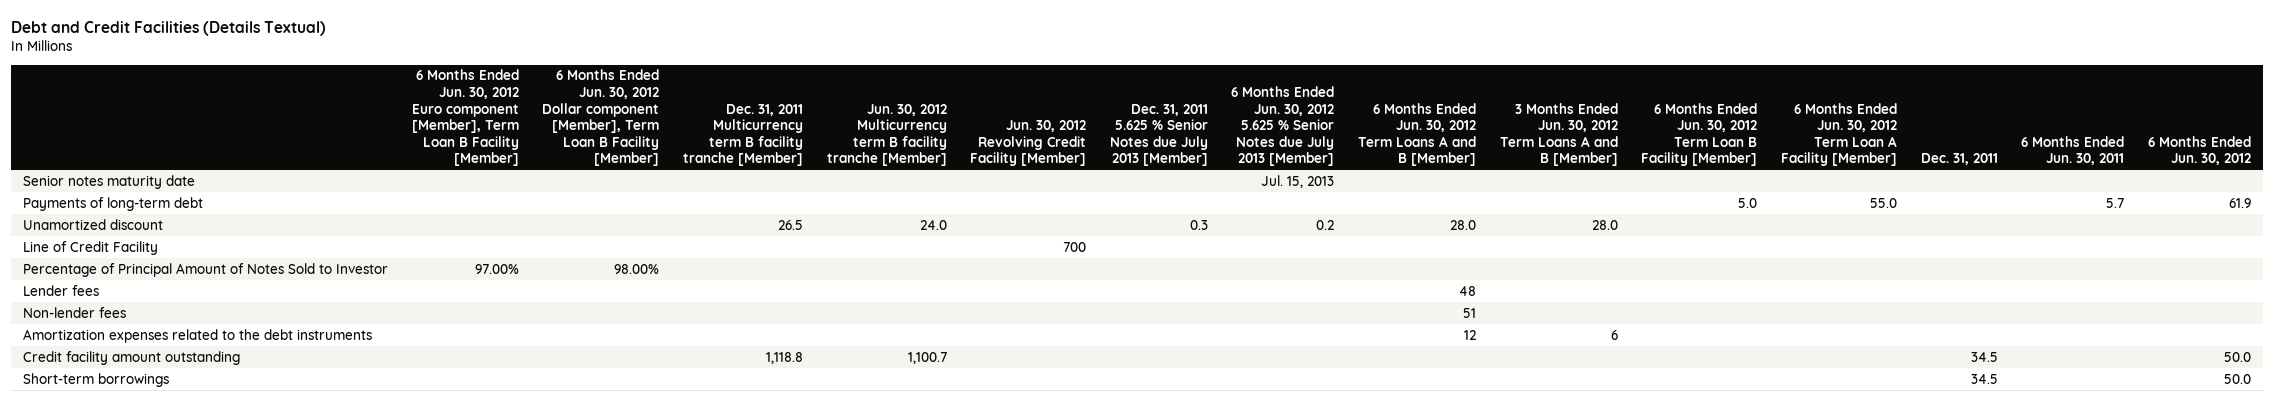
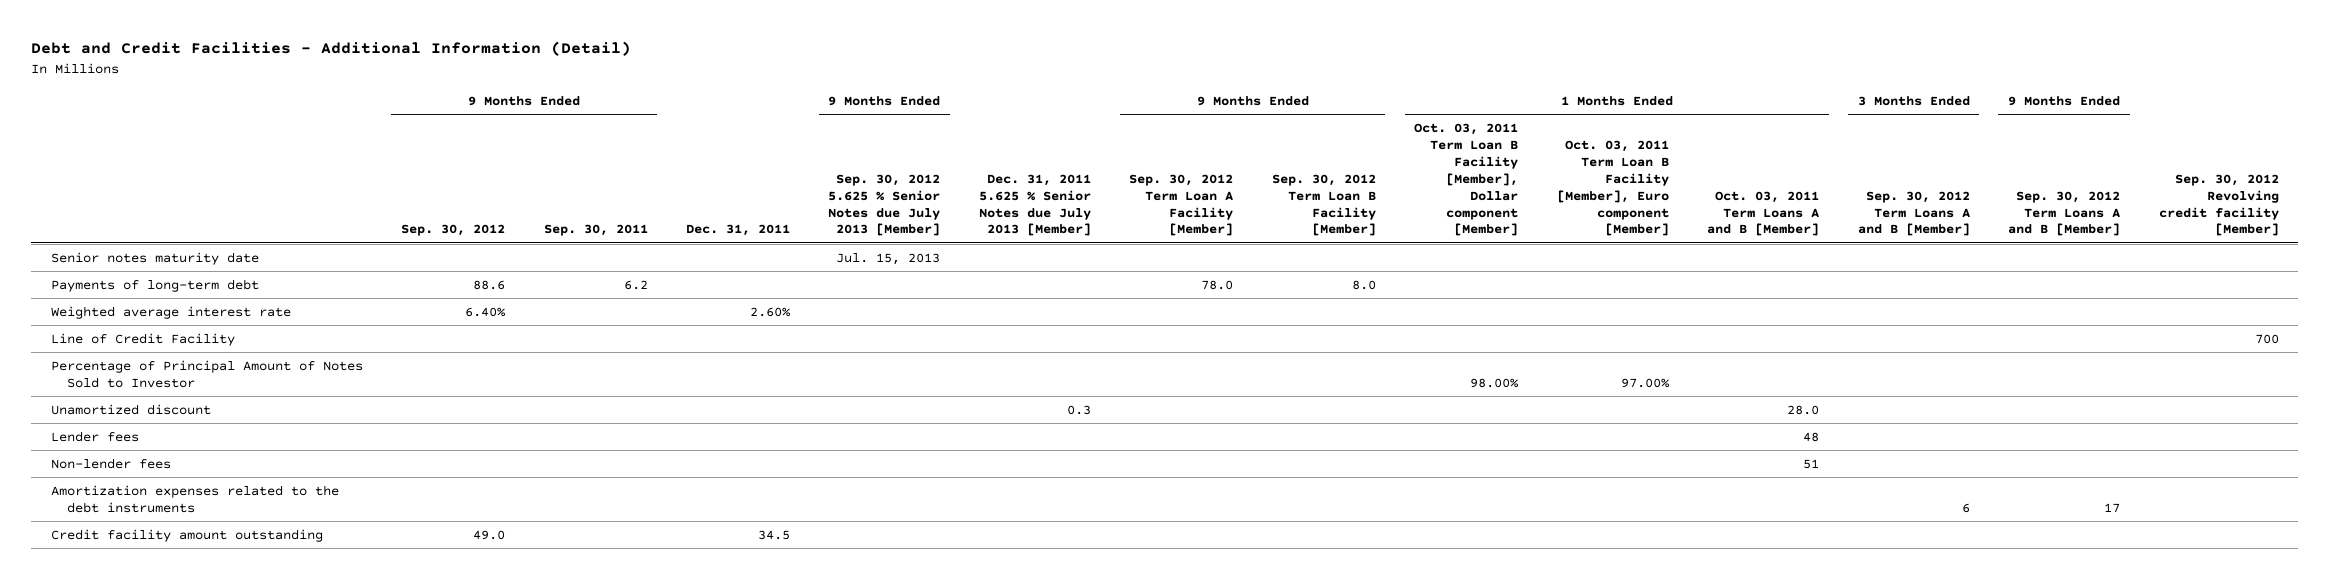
- Debt and Credit Facilities (Details Textual)
+ Debt and Credit Facilities - Additional Information (Detail)
- | 6 Months Ended Jun. 30, 2012 Euro component [Member], Term Loan B Facility [Member] | 6 Months Ended Jun. 30, 2012 Dollar component [Member], Term Loan B Facility [Member] | Dec. 31, 2011 Multicurrency term B facility tranche [Member] | Jun. 30, 2012 Multicurrency term B facility tranche [Member] | Jun. 30, 2012 Revolving Credit Facility [Member] | Dec. 31, 2011 5.625 % Senior Notes due July 2013 [Member] | 6 Months Ended Jun. 30, 2012 5.625 % Senior Notes due July 2013 [Member] | 6 Months Ended Jun. 30, 2012 Term Loans A and B [Member] | 3 Months Ended Jun. 30, 2012 Term Loans A and B [Member] | 6 Months Ended Jun. 30, 2012 Term Loan B Facility [Member] | 6 Months Ended Jun. 30, 2012 Term Loan A Facility [Member] | Dec. 31, 2011 | 6 Months Ended Jun. 30, 2011 | 6 Months Ended Jun. 30, 2012
+ | 9 Months Ended Sep. 30, 2012 | 9 Months Ended Sep. 30, 2011 | Dec. 31, 2011 | 9 Months Ended Sep. 30, 2012 5.625 % Senior Notes due July 2013 [Member] | Dec. 31, 2011 5.625 % Senior Notes due July 2013 [Member] | 9 Months Ended Sep. 30, 2012 Term Loan A Facility [Member] | 9 Months Ended Sep. 30, 2012 Term Loan B Facility [Member] | 1 Months Ended Oct. 03, 2011 Term Loan B Facility [Member], Dollar component [Member] | 1 Months Ended Oct. 03, 2011 Term Loan B Facility [Member], Euro component [Member] | 1 Months Ended Oct. 03, 2011 Term Loans A and B [Member] | 3 Months Ended Sep. 30, 2012 Term Loans A and B [Member] | 9 Months Ended Sep. 30, 2012 Term Loans A and B [Member] | Sep. 30, 2012 Revolving credit facility [Member]
+ Weighted average interest rate | 6.40% | | 2.60% | | | | | | | | | |
moved down: Unamortized discount | | | | | 0.3 | | | | | 28.0 | | |
- Short-term borrowings | | | | | | | | | | | | 34.5 | | 50.0

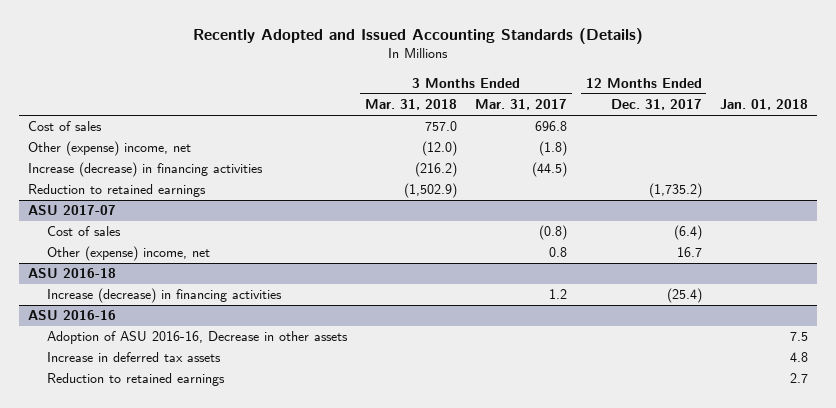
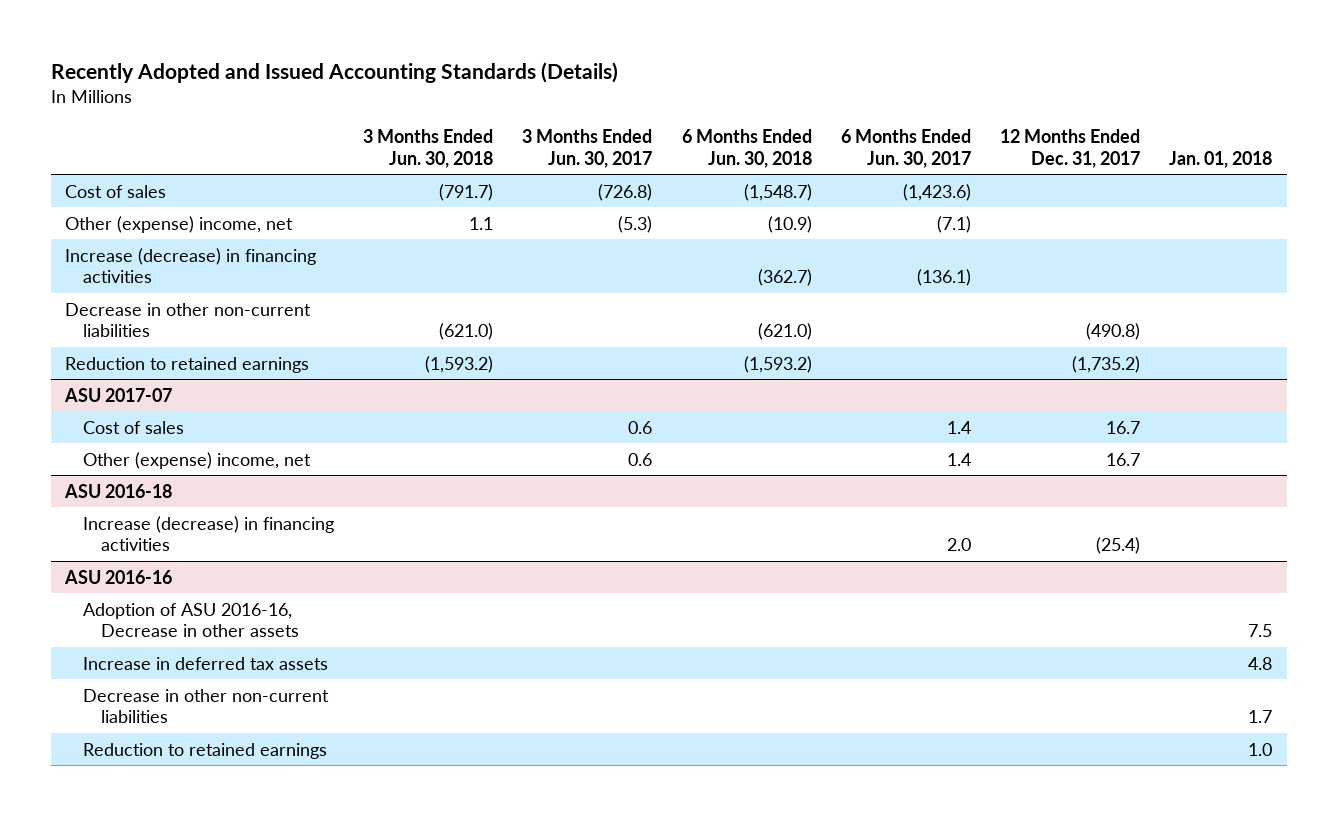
- | 3 Months Ended Mar. 31, 2018 | 3 Months Ended Mar. 31, 2017 | 12 Months Ended Dec. 31, 2017 | Jan. 01, 2018
+ | 3 Months Ended Jun. 30, 2018 | 3 Months Ended Jun. 30, 2017 | 6 Months Ended Jun. 30, 2018 | 6 Months Ended Jun. 30, 2017 | 12 Months Ended Dec. 31, 2017 | Jan. 01, 2018
+ Decrease in other non-current liabilities | (621.0) | | (621.0) | | (490.8) |
@ ASU 2017-07
- Cost of sales | | (0.8) | (6.4) |
+ Cost of sales | | 0.6 | | 1.4 | 16.7 |
@ ASU 2016-16
- Reduction to retained earnings | | | | 2.7
+ Decrease in other non-current liabilities | | | | | | 1.7
+ Reduction to retained earnings | | | | | | 1.0

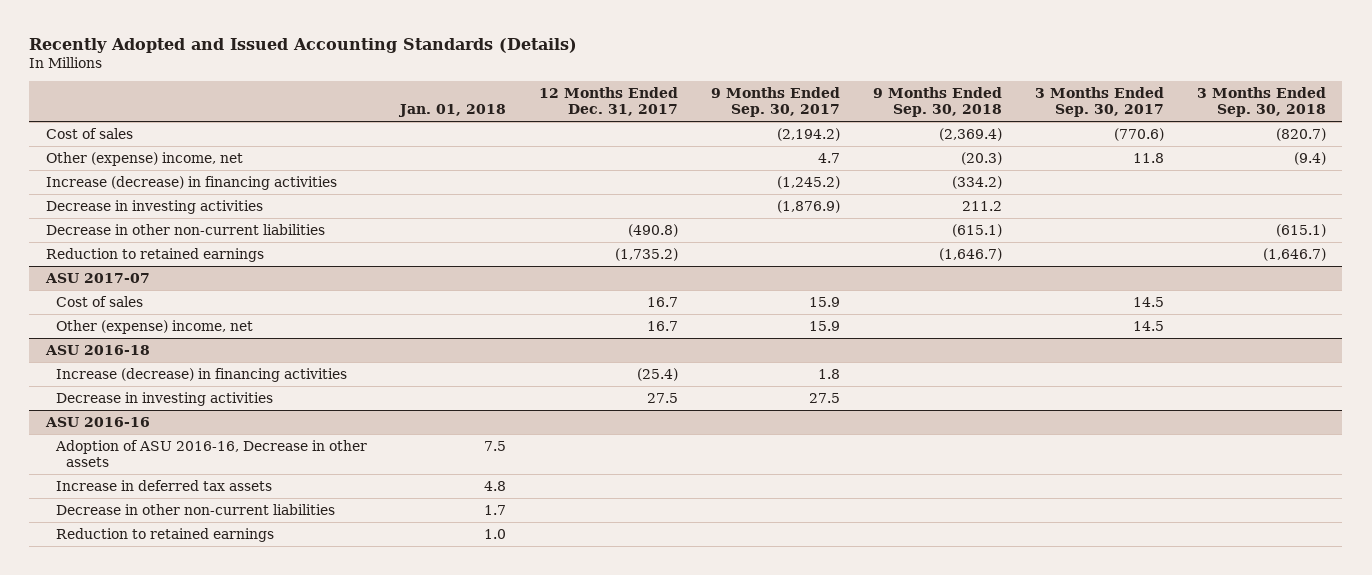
- | 3 Months Ended Jun. 30, 2018 | 3 Months Ended Jun. 30, 2017 | 6 Months Ended Jun. 30, 2018 | 6 Months Ended Jun. 30, 2017 | 12 Months Ended Dec. 31, 2017 | Jan. 01, 2018
+ | Jan. 01, 2018 | 12 Months Ended Dec. 31, 2017 | 9 Months Ended Sep. 30, 2017 | 9 Months Ended Sep. 30, 2018 | 3 Months Ended Sep. 30, 2017 | 3 Months Ended Sep. 30, 2018
+ Decrease in investing activities | | | (1,876.9) | 211.2 | |
@ ASU 2016-18
+ Decrease in investing activities | | 27.5 | 27.5 | | |

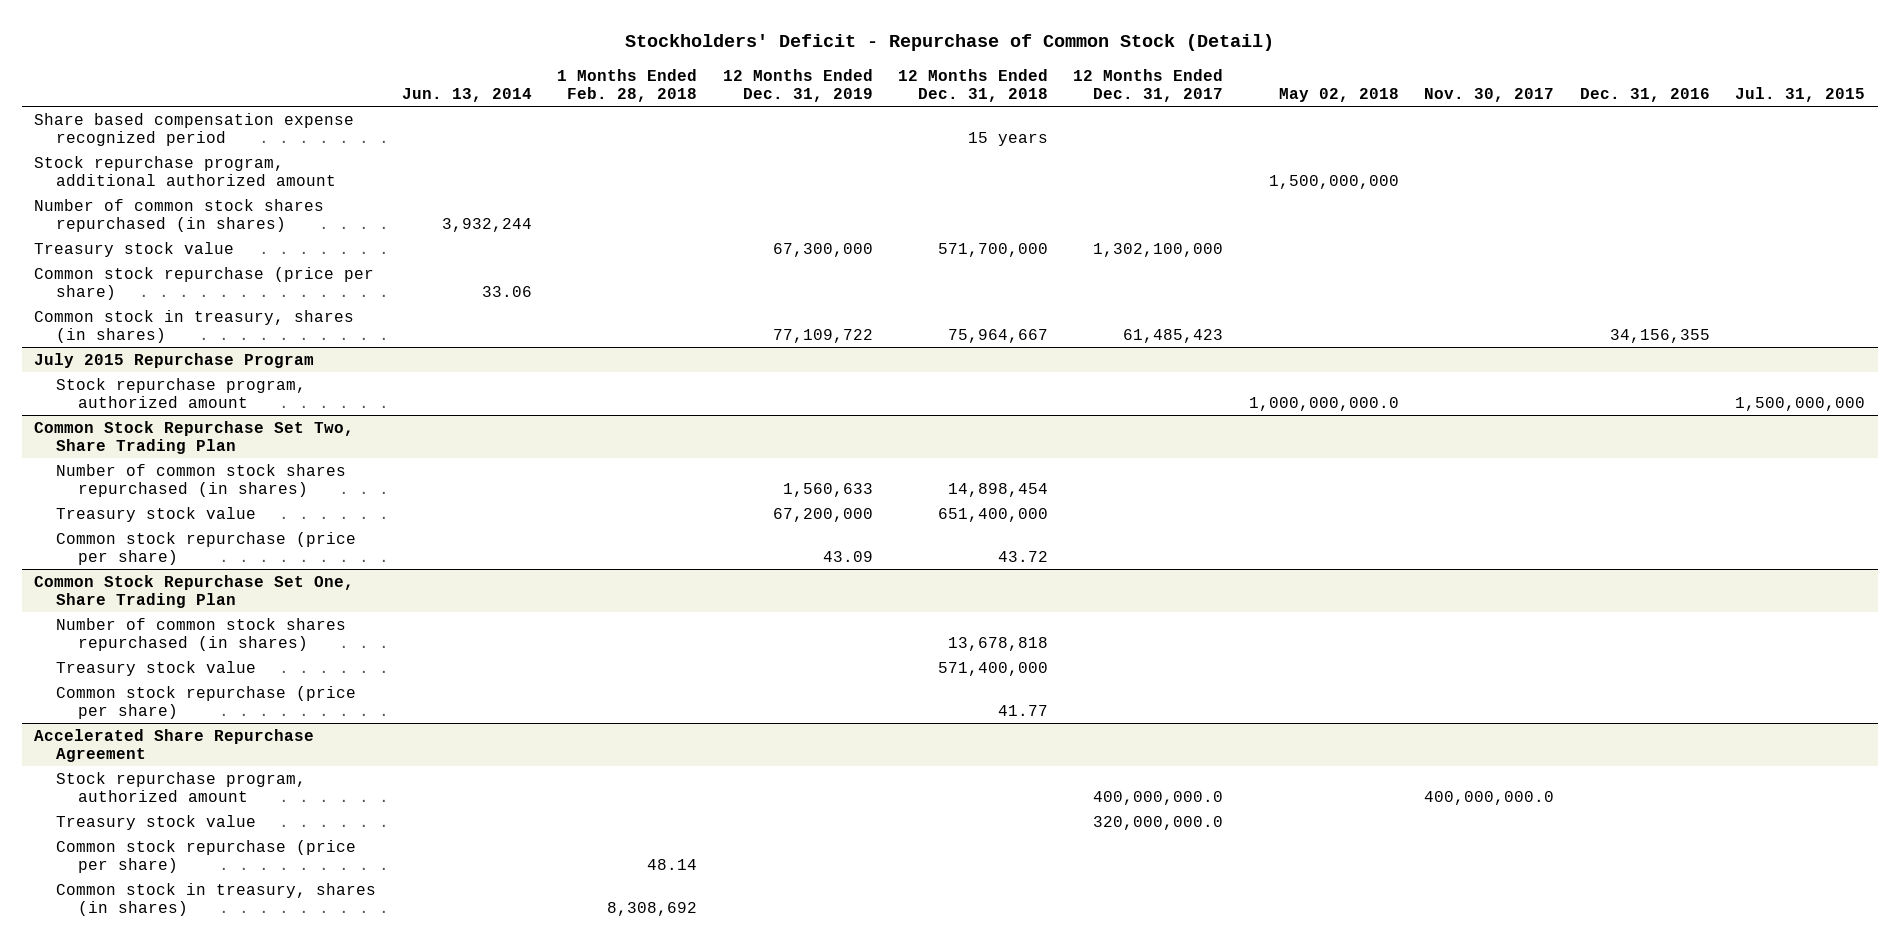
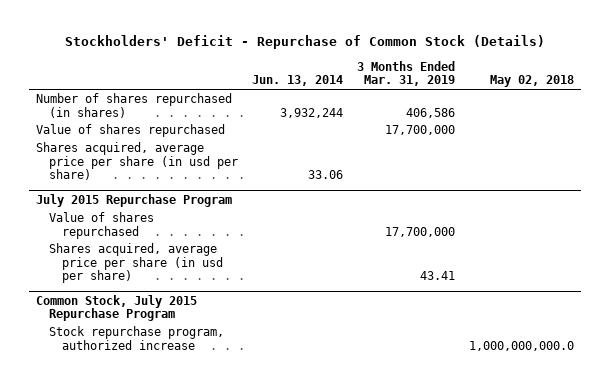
- Stockholders' Deficit - Repurchase of Common Stock (Detail)
+ Stockholders' Deficit - Repurchase of Common Stock (Details)
- | Jun. 13, 2014 | 1 Months Ended Feb. 28, 2018 | 12 Months Ended Dec. 31, 2019 | 12 Months Ended Dec. 31, 2018 | 12 Months Ended Dec. 31, 2017 | May 02, 2018 | Nov. 30, 2017 | Dec. 31, 2016 | Jul. 31, 2015
+ | Jun. 13, 2014 | 3 Months Ended Mar. 31, 2019 | May 02, 2018
- Share based compensation expense recognized period | | | | 15 years | | | | |
- Stock repurchase program, additional authorized amount | | | | | | 1,500,000,000 | | |
- Number of common stock shares repurchased (in shares) | 3,932,244 | | | | | | | |
- Treasury stock value | | | 67,300,000 | 571,700,000 | 1,302,100,000 | | | |
- Common stock repurchase (price per share) | 33.06 | | | | | | | |
- Common stock in treasury, shares (in shares) | | | 77,109,722 | 75,964,667 | 61,485,423 | | | 34,156,355 |
+ Number of shares repurchased (in shares) | 3,932,244 | 406,586 |
+ Value of shares repurchased | | 17,700,000 |
+ Shares acquired, average price per share (in usd per share) | 33.06 | |
@ July 2015 Repurchase Program
- Stock repurchase program, authorized amount | | | | | | 1,000,000,000.0 | | | 1,500,000,000
- Common Stock Repurchase Set Two, Share Trading Plan
- Number of common stock shares repurchased (in shares) | | | 1,560,633 | 14,898,454 | | | | |
- Treasury stock value | | | 67,200,000 | 651,400,000 | | | | |
- Common stock repurchase (price per share) | | | 43.09 | 43.72 | | | | |
- Common Stock Repurchase Set One, Share Trading Plan
- Number of common stock shares repurchased (in shares) | | | | 13,678,818 | | | | |
- Treasury stock value | | | | 571,400,000 | | | | |
- Common stock repurchase (price per share) | | | | 41.77 | | | | |
- Accelerated Share Repurchase Agreement
- Stock repurchase program, authorized amount | | | | | 400,000,000.0 | | 400,000,000.0 | |
- Treasury stock value | | | | | 320,000,000.0 | | | |
- Common stock repurchase (price per share) | | 48.14 | | | | | | |
- Common stock in treasury, shares (in shares) | | 8,308,692 | | | | | | |
@ July 2015 Repurchase Program
+ Value of shares repurchased | | 17,700,000 |
+ Shares acquired, average price per share (in usd per share) | | 43.41 |
+ Common Stock, July 2015 Repurchase Program
+ Stock repurchase program, authorized increase | | | 1,000,000,000.0

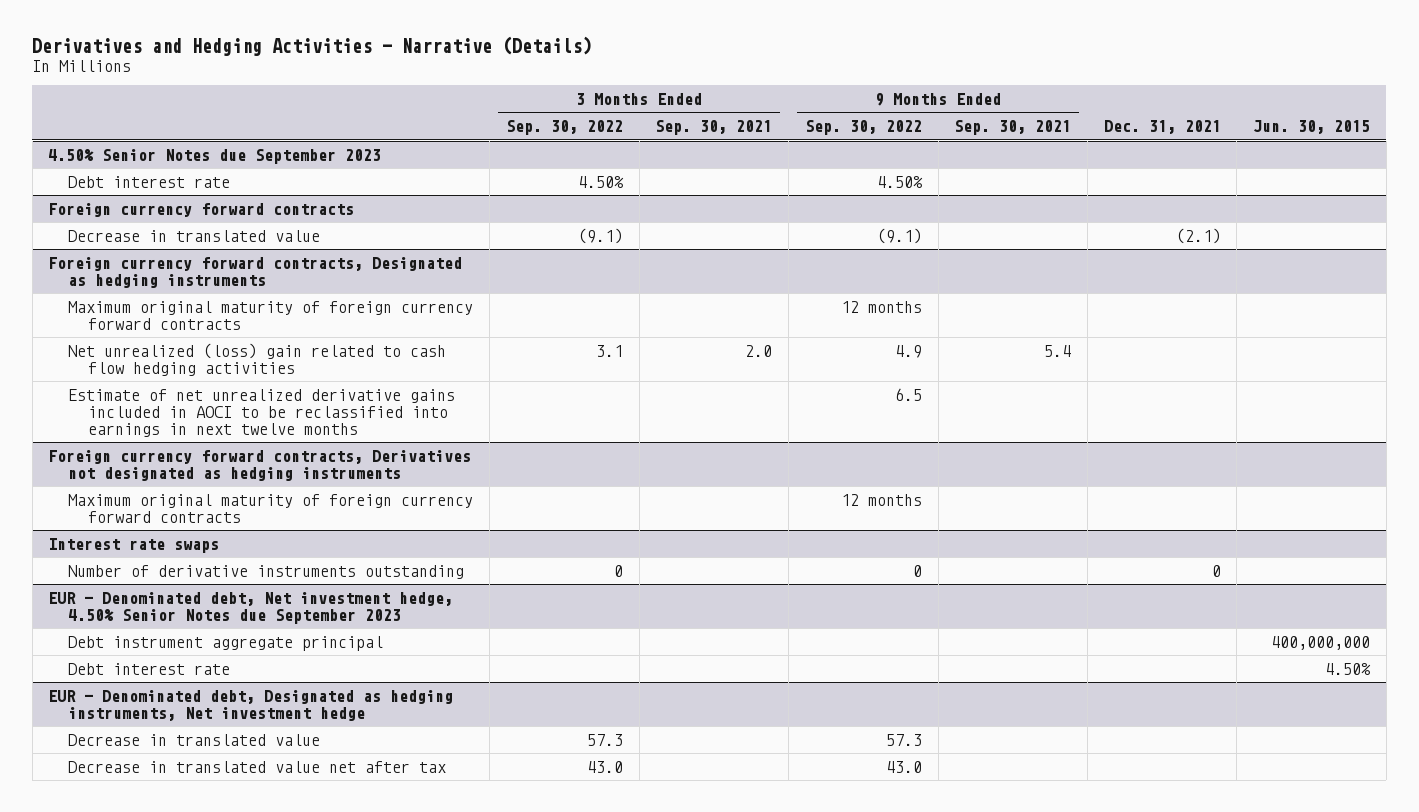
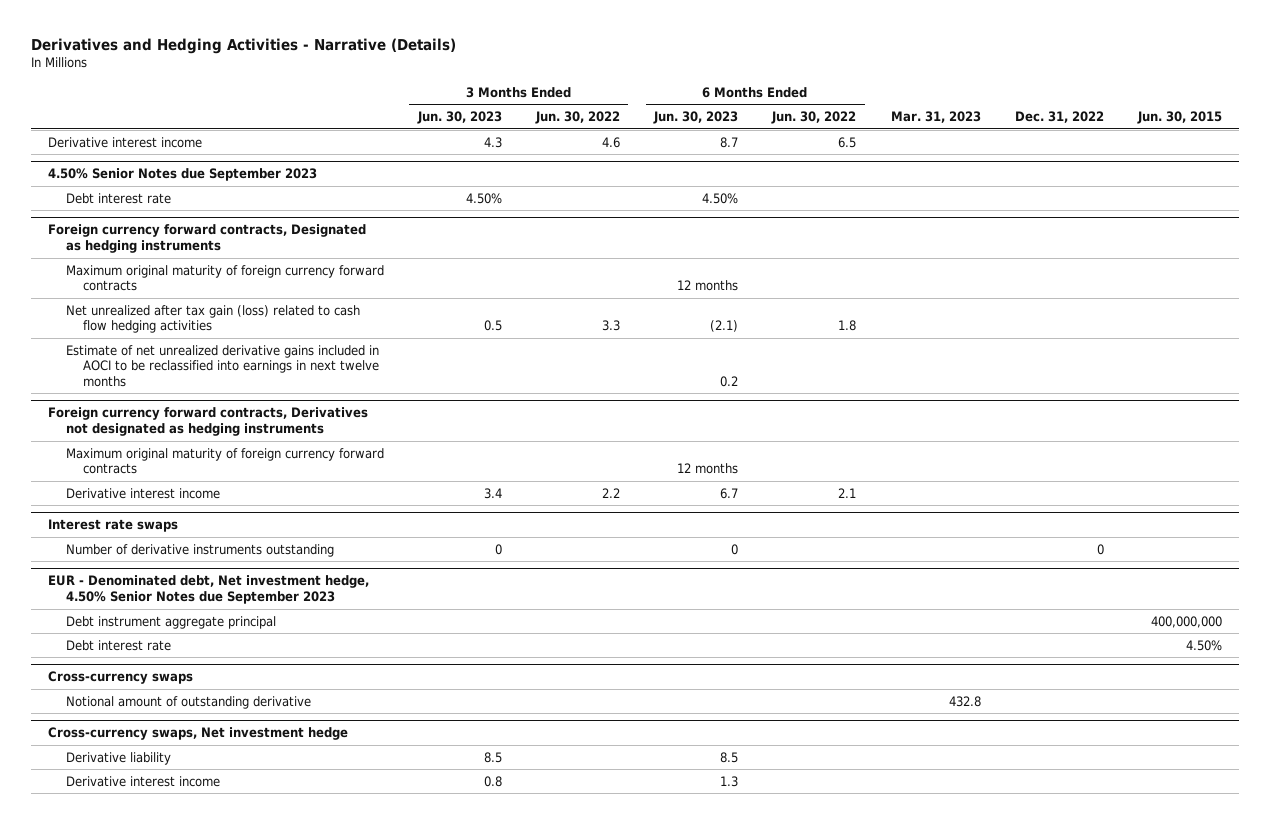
- | 3 Months Ended Sep. 30, 2022 | 3 Months Ended Sep. 30, 2021 | 9 Months Ended Sep. 30, 2022 | 9 Months Ended Sep. 30, 2021 | Dec. 31, 2021 | Jun. 30, 2015
+ | 3 Months Ended Jun. 30, 2023 | 3 Months Ended Jun. 30, 2022 | 6 Months Ended Jun. 30, 2023 | 6 Months Ended Jun. 30, 2022 | Mar. 31, 2023 | Dec. 31, 2022 | Jun. 30, 2015
+ Derivative interest income | 4.3 | 4.6 | 8.7 | 6.5 | | |
- Foreign currency forward contracts
- Decrease in translated value | (9.1) | | (9.1) | | (2.1) |
@ Foreign currency forward contracts, Designated as hedging instruments
- Net unrealized (loss) gain related to cash flow hedging activities | 3.1 | 2.0 | 4.9 | 5.4 | |
+ Net unrealized after tax gain (loss) related to cash flow hedging activities | 0.5 | 3.3 | (2.1) | 1.8 | | |
@ Foreign currency forward contracts, Derivatives not designated as hedging instruments
+ Derivative interest income | 3.4 | 2.2 | 6.7 | 2.1 | | |
- EUR - Denominated debt, Designated as hedging instruments, Net investment hedge
- Decrease in translated value | 57.3 | | 57.3 | | |
- Decrease in translated value net after tax | 43.0 | | 43.0 | | |
+ Cross-currency swaps
+ Notional amount of outstanding derivative | | | | | 432.8 | |
+ Cross-currency swaps, Net investment hedge
+ Derivative liability | 8.5 | | 8.5 | | | |
+ Derivative interest income | 0.8 | | 1.3 | | | |

